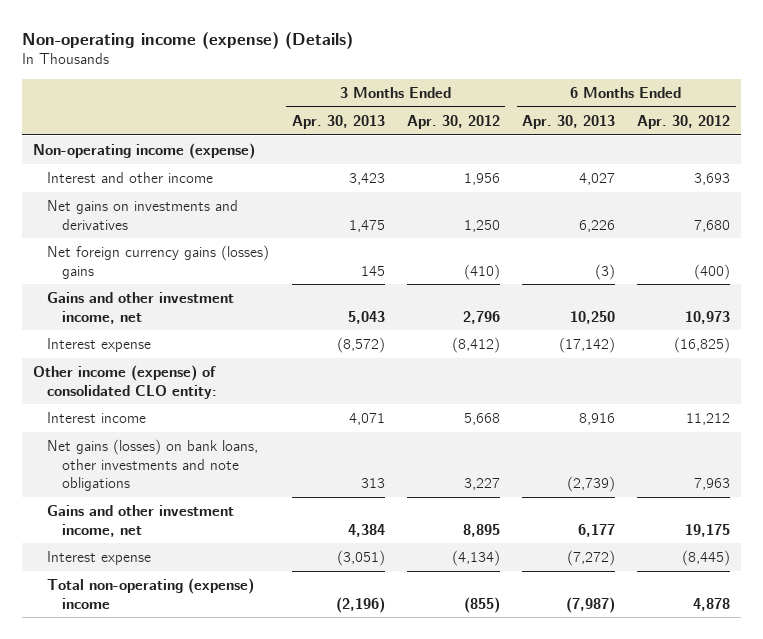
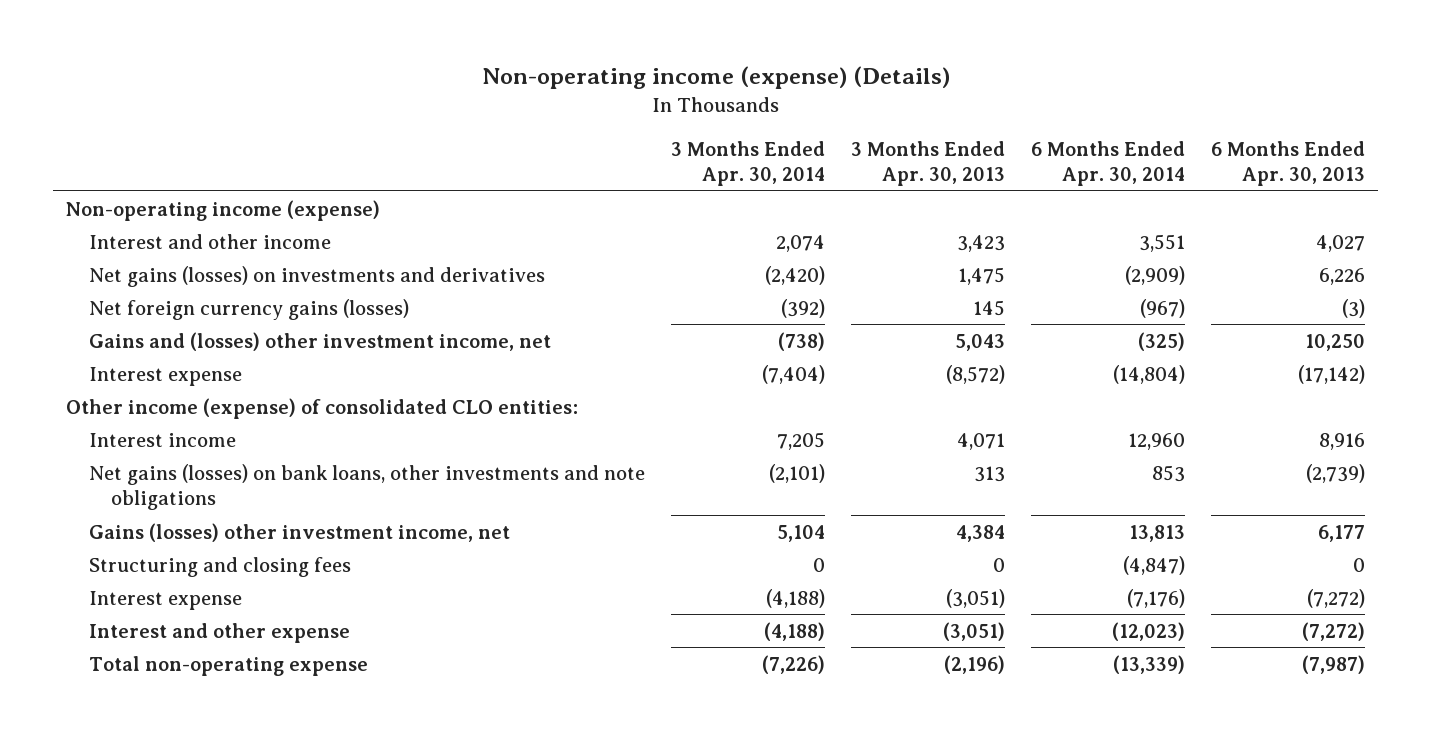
- | 3 Months Ended Apr. 30, 2013 | 3 Months Ended Apr. 30, 2012 | 6 Months Ended Apr. 30, 2013 | 6 Months Ended Apr. 30, 2012
+ | 3 Months Ended Apr. 30, 2014 | 3 Months Ended Apr. 30, 2013 | 6 Months Ended Apr. 30, 2014 | 6 Months Ended Apr. 30, 2013
- Net gains on investments and derivatives | 1,475 | 1,250 | 6,226 | 7,680
- Net foreign currency gains (losses) gains | 145 | (410) | (3) | (400)
- Gains and other investment income, net | 5,043 | 2,796 | 10,250 | 10,973
+ Net gains (losses) on investments and derivatives | (2,420) | 1,475 | (2,909) | 6,226
+ Net foreign currency gains (losses) | (392) | 145 | (967) | (3)
+ Gains and (losses) other investment income, net | (738) | 5,043 | (325) | 10,250
- Other income (expense) of consolidated CLO entity:
+ Other income (expense) of consolidated CLO entities:
- Gains and other investment income, net | 4,384 | 8,895 | 6,177 | 19,175
+ Gains (losses) other investment income, net | 5,104 | 4,384 | 13,813 | 6,177
+ Structuring and closing fees | 0 | 0 | (4,847) | 0
- Total non-operating (expense) income | (2,196) | (855) | (7,987) | 4,878
+ Interest and other expense | (4,188) | (3,051) | (12,023) | (7,272)
+ Total non-operating expense | (7,226) | (2,196) | (13,339) | (7,987)

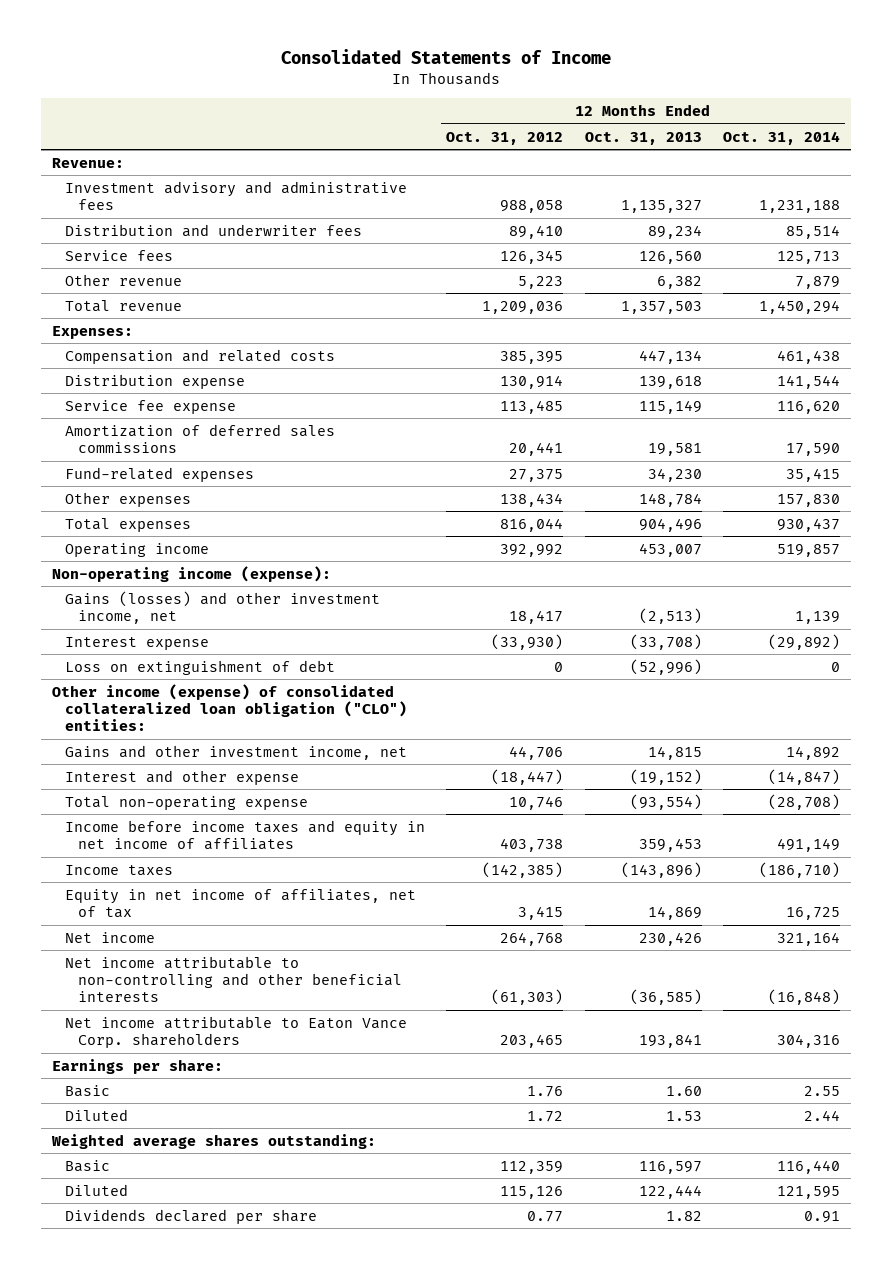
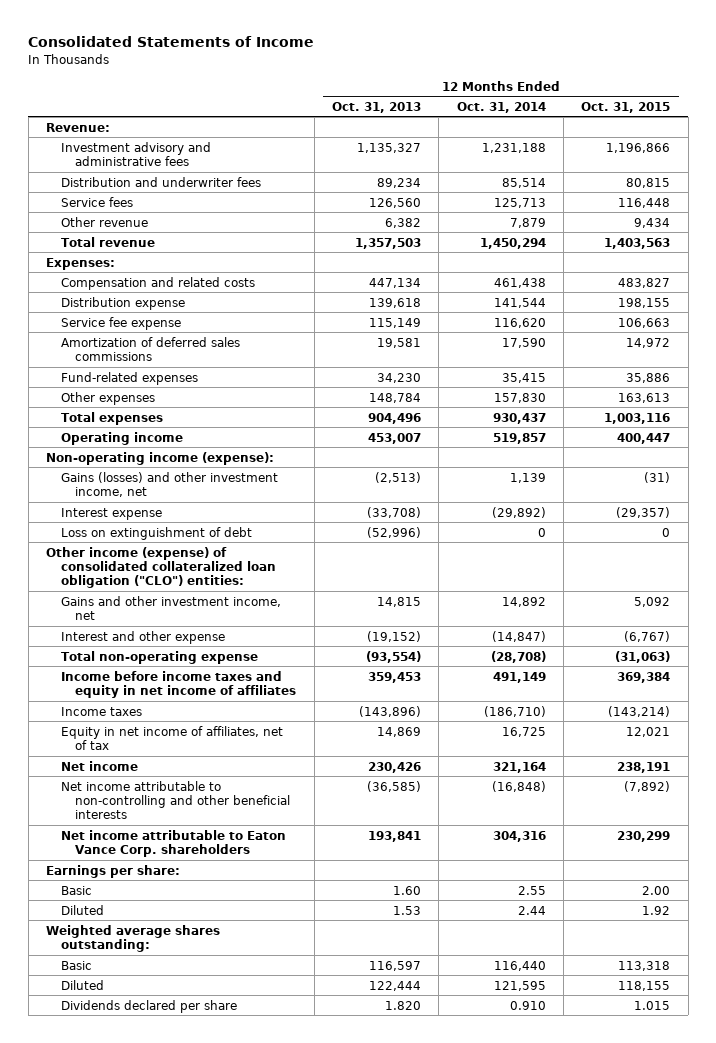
- | 12 Months Ended Oct. 31, 2012 | 12 Months Ended Oct. 31, 2013 | 12 Months Ended Oct. 31, 2014
+ | 12 Months Ended Oct. 31, 2013 | 12 Months Ended Oct. 31, 2014 | 12 Months Ended Oct. 31, 2015
- Dividends declared per share | 0.77 | 1.82 | 0.91
+ Dividends declared per share | 1.820 | 0.910 | 1.015

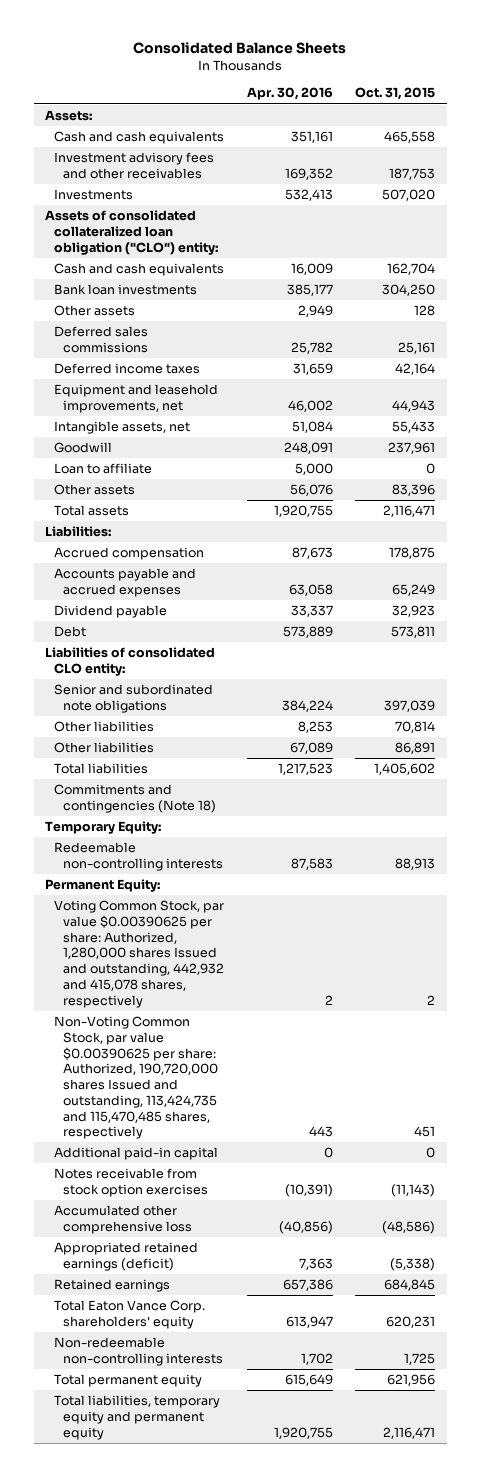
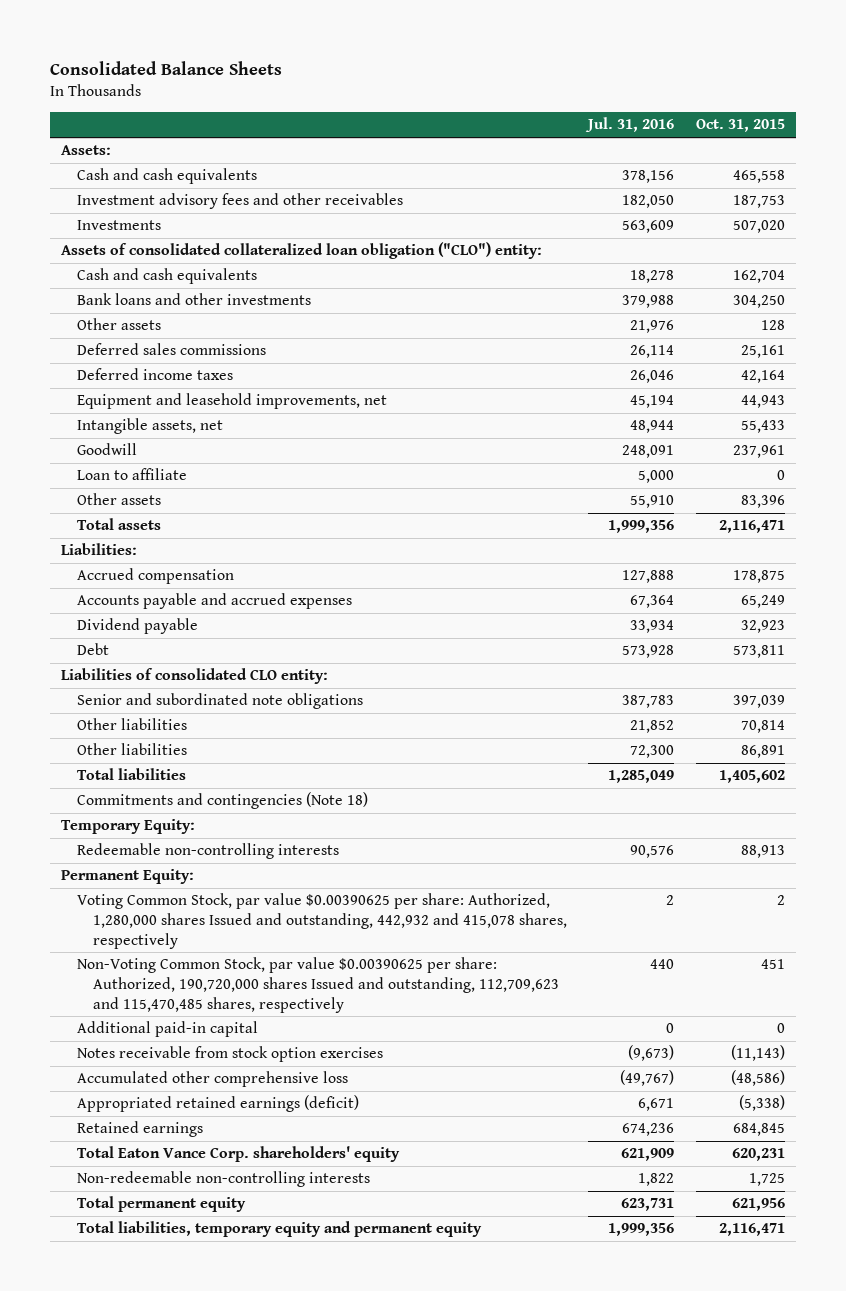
- | Apr. 30, 2016 | Oct. 31, 2015
+ | Jul. 31, 2016 | Oct. 31, 2015
- Bank loan investments | 385,177 | 304,250
+ Bank loans and other investments | 379,988 | 304,250
- Non-Voting Common Stock, par value $0.00390625 per share: Authorized, 190,720,000 shares Issued and outstanding, 113,424,735 and 115,470,485 shares, respectively | 443 | 451
+ Non-Voting Common Stock, par value $0.00390625 per share: Authorized, 190,720,000 shares Issued and outstanding, 112,709,623 and 115,470,485 shares, respectively | 440 | 451

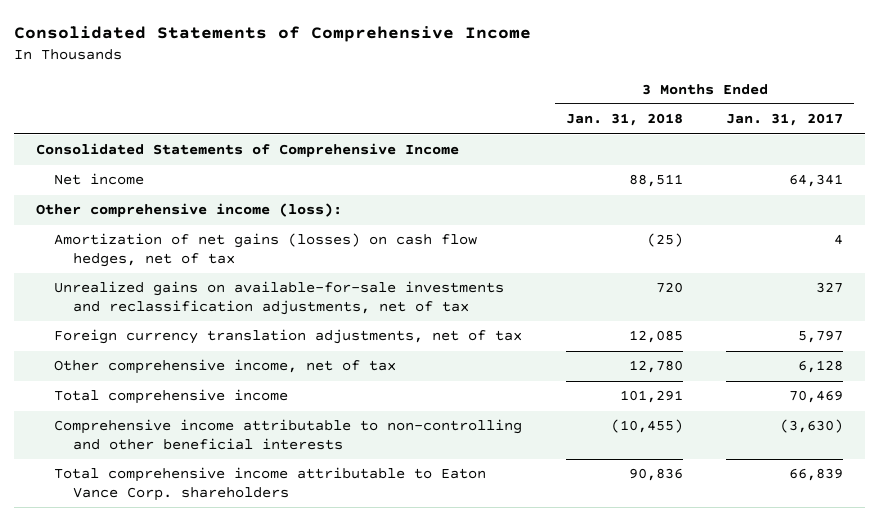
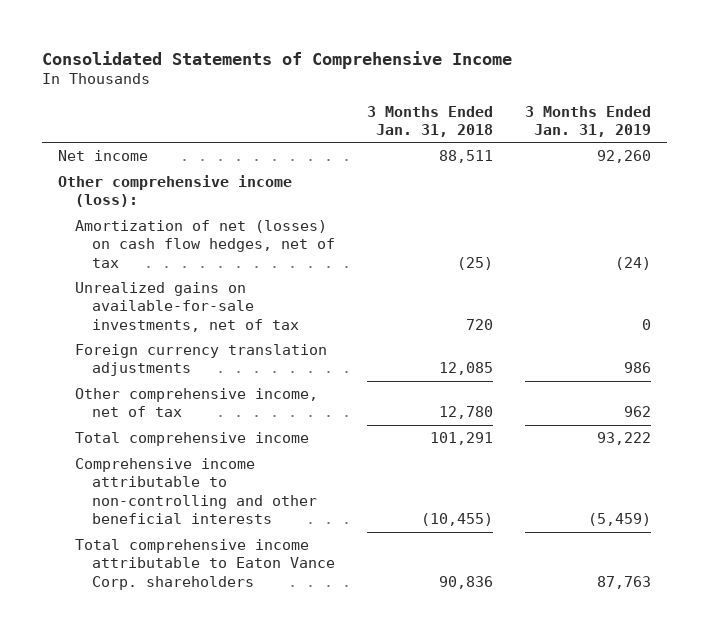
- | 3 Months Ended Jan. 31, 2018 | 3 Months Ended Jan. 31, 2017
+ | 3 Months Ended Jan. 31, 2018 | 3 Months Ended Jan. 31, 2019
- Consolidated Statements of Comprehensive Income
- Amortization of net gains (losses) on cash flow hedges, net of tax | (25) | 4
- Unrealized gains on available-for-sale investments and reclassification adjustments, net of tax | 720 | 327
- Foreign currency translation adjustments, net of tax | 12,085 | 5,797
+ Amortization of net (losses) on cash flow hedges, net of tax | (25) | (24)
+ Unrealized gains on available-for-sale investments, net of tax | 720 | 0
+ Foreign currency translation adjustments | 12,085 | 986

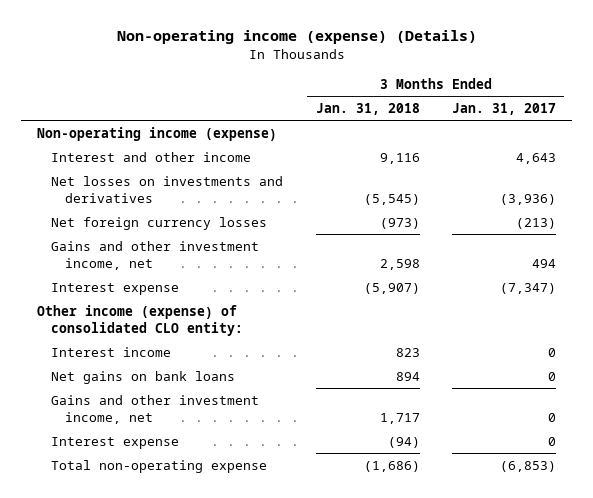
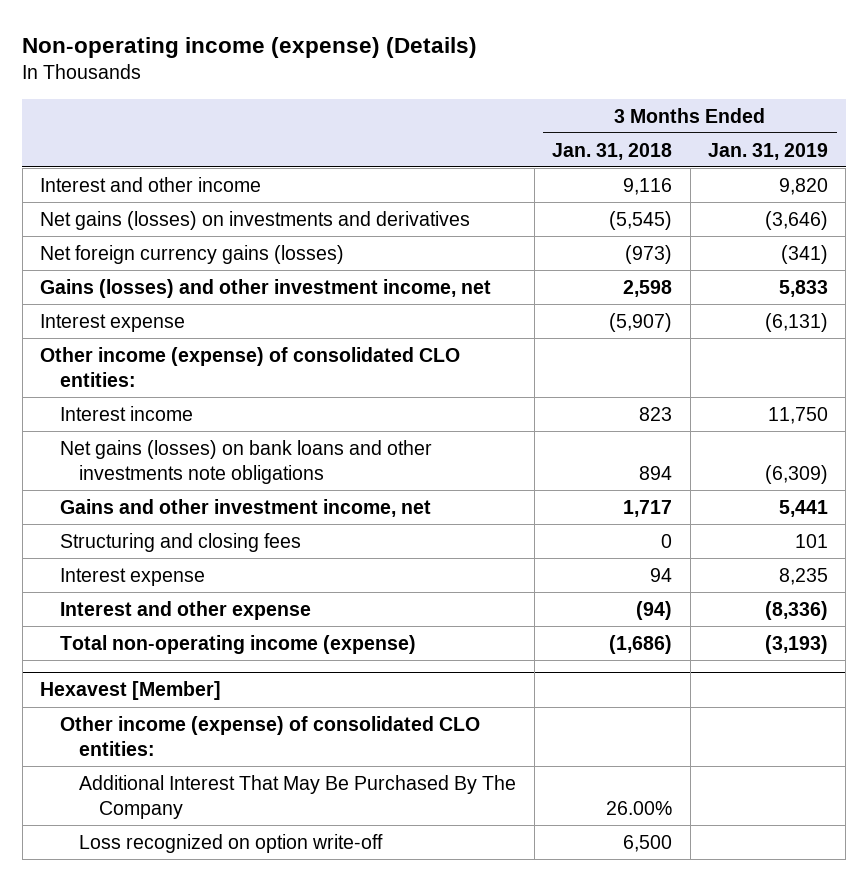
- | 3 Months Ended Jan. 31, 2018 | 3 Months Ended Jan. 31, 2017
+ | 3 Months Ended Jan. 31, 2018 | 3 Months Ended Jan. 31, 2019
- Non-operating income (expense)
- Net losses on investments and derivatives | (5,545) | (3,936)
- Net foreign currency losses | (973) | (213)
- Gains and other investment income, net | 2,598 | 494
+ Net gains (losses) on investments and derivatives | (5,545) | (3,646)
+ Net foreign currency gains (losses) | (973) | (341)
+ Gains (losses) and other investment income, net | 2,598 | 5,833
- Other income (expense) of consolidated CLO entity:
+ Other income (expense) of consolidated CLO entities:
- Net gains on bank loans | 894 | 0
+ Net gains (losses) on bank loans and other investments note obligations | 894 | (6,309)
- Interest expense | (94) | 0
- Total non-operating expense | (1,686) | (6,853)
+ Structuring and closing fees | 0 | 101
+ Interest expense | 94 | 8,235
+ Interest and other expense | (94) | (8,336)
+ Total non-operating income (expense) | (1,686) | (3,193)
+ Hexavest [Member]
+ Other income (expense) of consolidated CLO entities:
+ Additional Interest That May Be Purchased By The Company | 26.00% |
+ Loss recognized on option write-off | 6,500 |

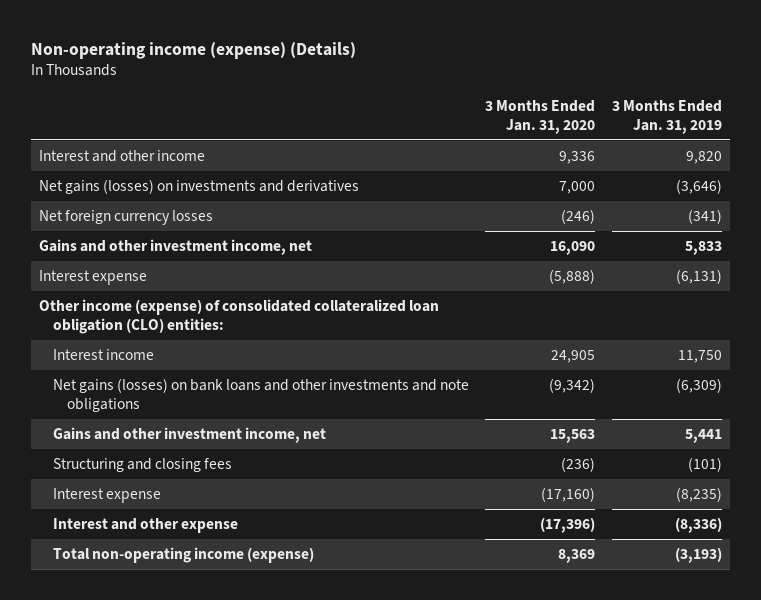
- | 3 Months Ended Jan. 31, 2018 | 3 Months Ended Jan. 31, 2019
+ | 3 Months Ended Jan. 31, 2020 | 3 Months Ended Jan. 31, 2019
- Net foreign currency gains (losses) | (973) | (341)
- Gains (losses) and other investment income, net | 2,598 | 5,833
+ Net foreign currency losses | (246) | (341)
+ Gains and other investment income, net | 16,090 | 5,833
- Other income (expense) of consolidated CLO entities:
+ Other income (expense) of consolidated collateralized loan obligation (CLO) entities:
- Net gains (losses) on bank loans and other investments note obligations | 894 | (6,309)
+ Net gains (losses) on bank loans and other investments and note obligations | (9,342) | (6,309)
- Structuring and closing fees | 0 | 101
- Interest expense | 94 | 8,235
+ Structuring and closing fees | (236) | (101)
+ Interest expense | (17,160) | (8,235)
- Hexavest [Member]
- Other income (expense) of consolidated CLO entities:
- Additional Interest That May Be Purchased By The Company | 26.00% |
- Loss recognized on option write-off | 6,500 |

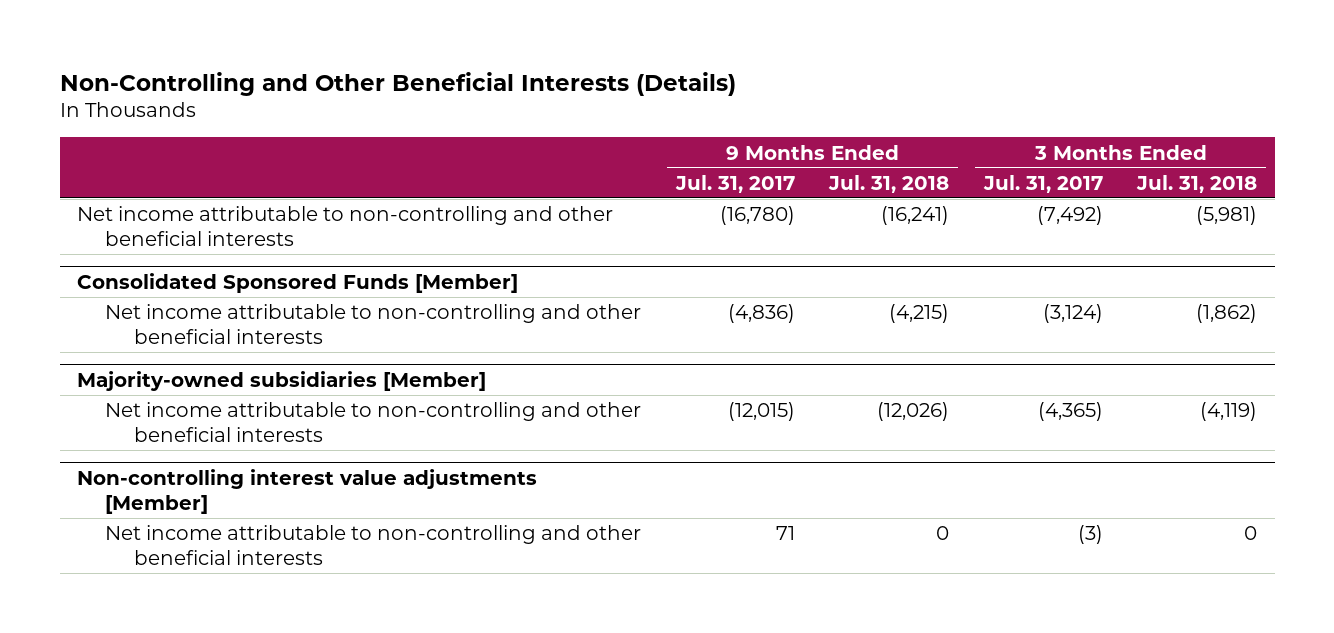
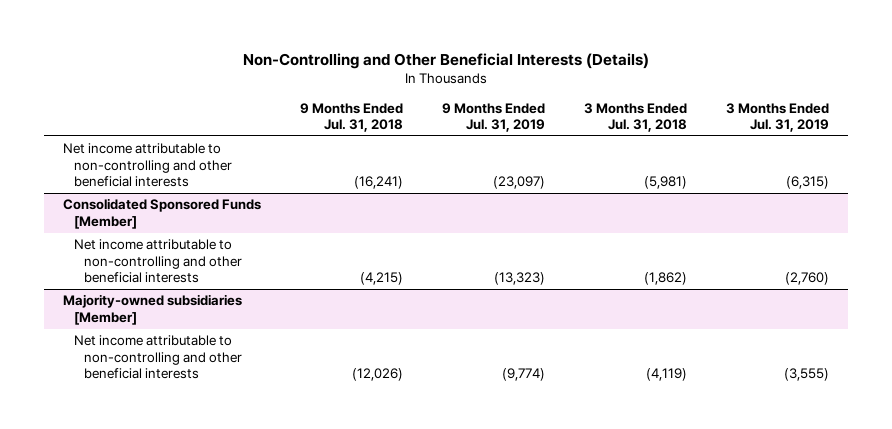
- | 9 Months Ended Jul. 31, 2017 | 9 Months Ended Jul. 31, 2018 | 3 Months Ended Jul. 31, 2017 | 3 Months Ended Jul. 31, 2018
+ | 9 Months Ended Jul. 31, 2018 | 9 Months Ended Jul. 31, 2019 | 3 Months Ended Jul. 31, 2018 | 3 Months Ended Jul. 31, 2019
- Non-controlling interest value adjustments [Member]
- Net income attributable to non-controlling and other beneficial interests | 71 | 0 | (3) | 0

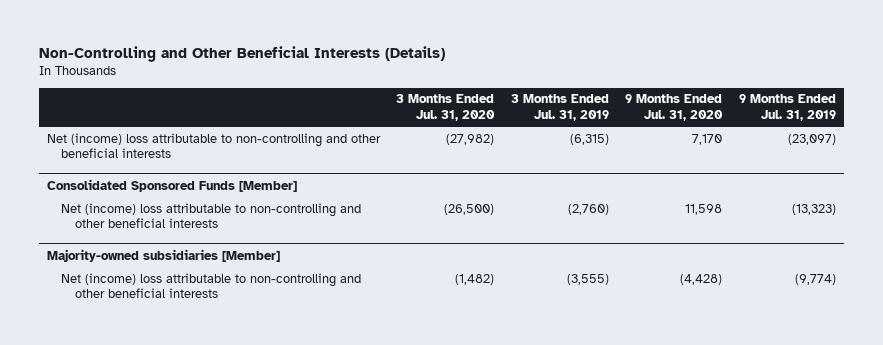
- | 9 Months Ended Jul. 31, 2018 | 9 Months Ended Jul. 31, 2019 | 3 Months Ended Jul. 31, 2018 | 3 Months Ended Jul. 31, 2019
+ | 3 Months Ended Jul. 31, 2020 | 3 Months Ended Jul. 31, 2019 | 9 Months Ended Jul. 31, 2020 | 9 Months Ended Jul. 31, 2019
- Net income attributable to non-controlling and other beneficial interests | (16,241) | (23,097) | (5,981) | (6,315)
+ Net (income) loss attributable to non-controlling and other beneficial interests | (27,982) | (6,315) | 7,170 | (23,097)
@ Consolidated Sponsored Funds [Member]
- Net income attributable to non-controlling and other beneficial interests | (4,215) | (13,323) | (1,862) | (2,760)
+ Net (income) loss attributable to non-controlling and other beneficial interests | (26,500) | (2,760) | 11,598 | (13,323)
@ Majority-owned subsidiaries [Member]
- Net income attributable to non-controlling and other beneficial interests | (12,026) | (9,774) | (4,119) | (3,555)
+ Net (income) loss attributable to non-controlling and other beneficial interests | (1,482) | (3,555) | (4,428) | (9,774)

